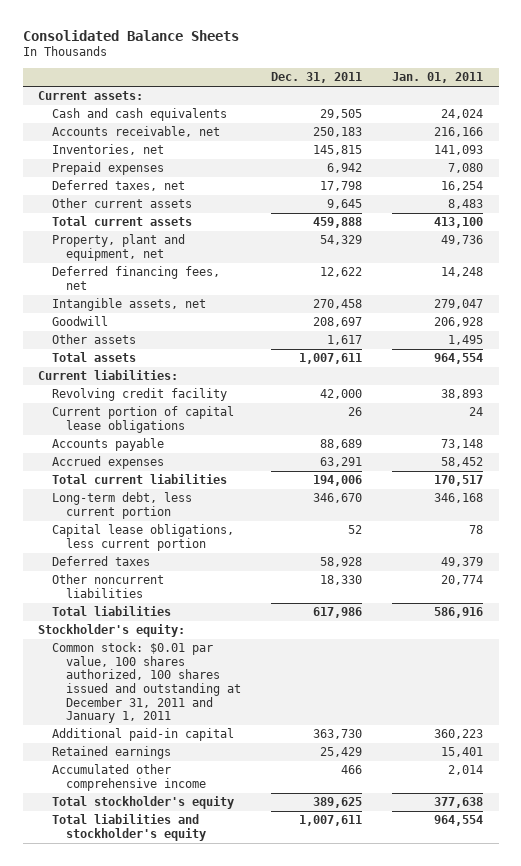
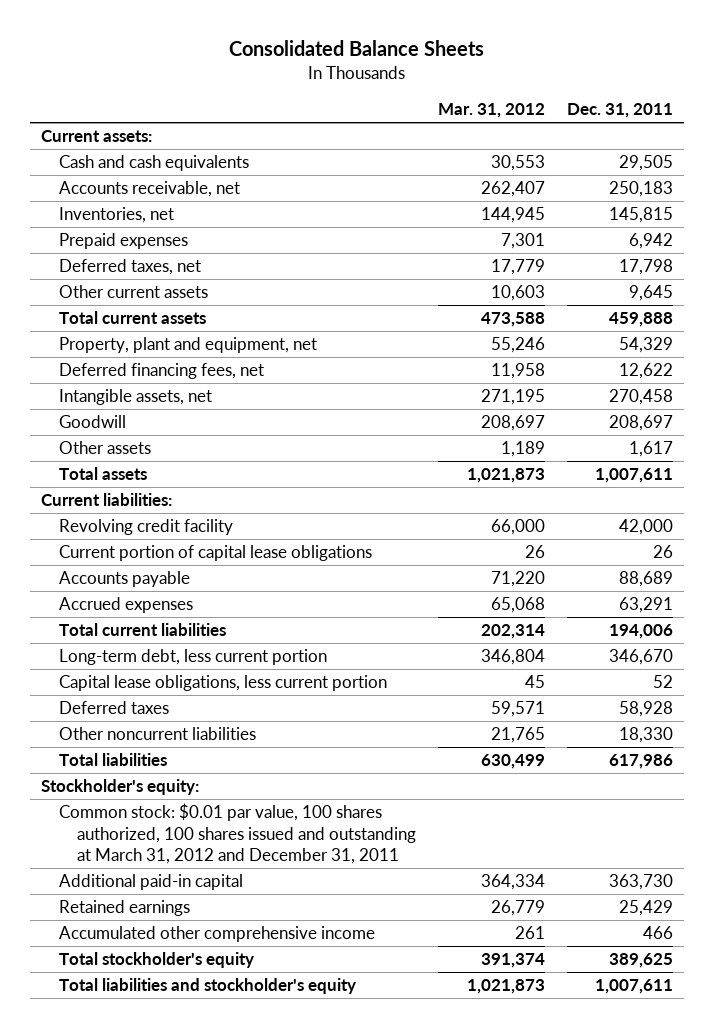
- | Dec. 31, 2011 | Jan. 01, 2011
+ | Mar. 31, 2012 | Dec. 31, 2011
- Common stock: $0.01 par value, 100 shares authorized, 100 shares issued and outstanding at December 31, 2011 and January 1, 2011
+ Common stock: $0.01 par value, 100 shares authorized, 100 shares issued and outstanding at March 31, 2012 and December 31, 2011

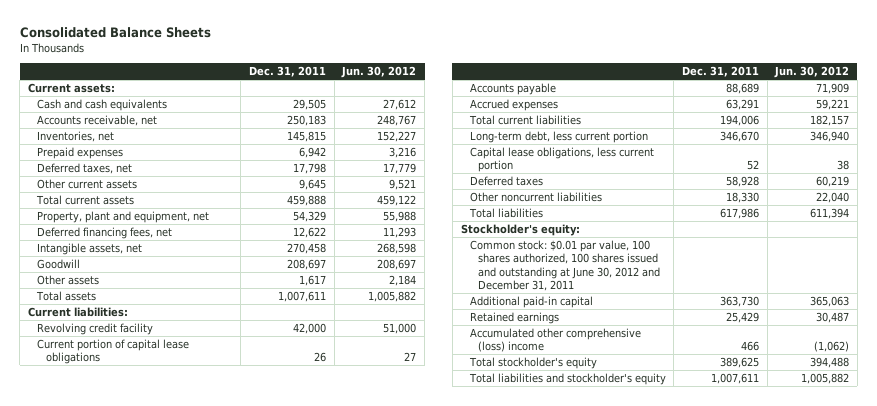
- | Mar. 31, 2012 | Dec. 31, 2011
+ | Dec. 31, 2011 | Jun. 30, 2012
- Common stock: $0.01 par value, 100 shares authorized, 100 shares issued and outstanding at March 31, 2012 and December 31, 2011
+ Common stock: $0.01 par value, 100 shares authorized, 100 shares issued and outstanding at June 30, 2012 and December 31, 2011
- Accumulated other comprehensive income | 261 | 466
+ Accumulated other comprehensive (loss) income | 466 | (1,062)

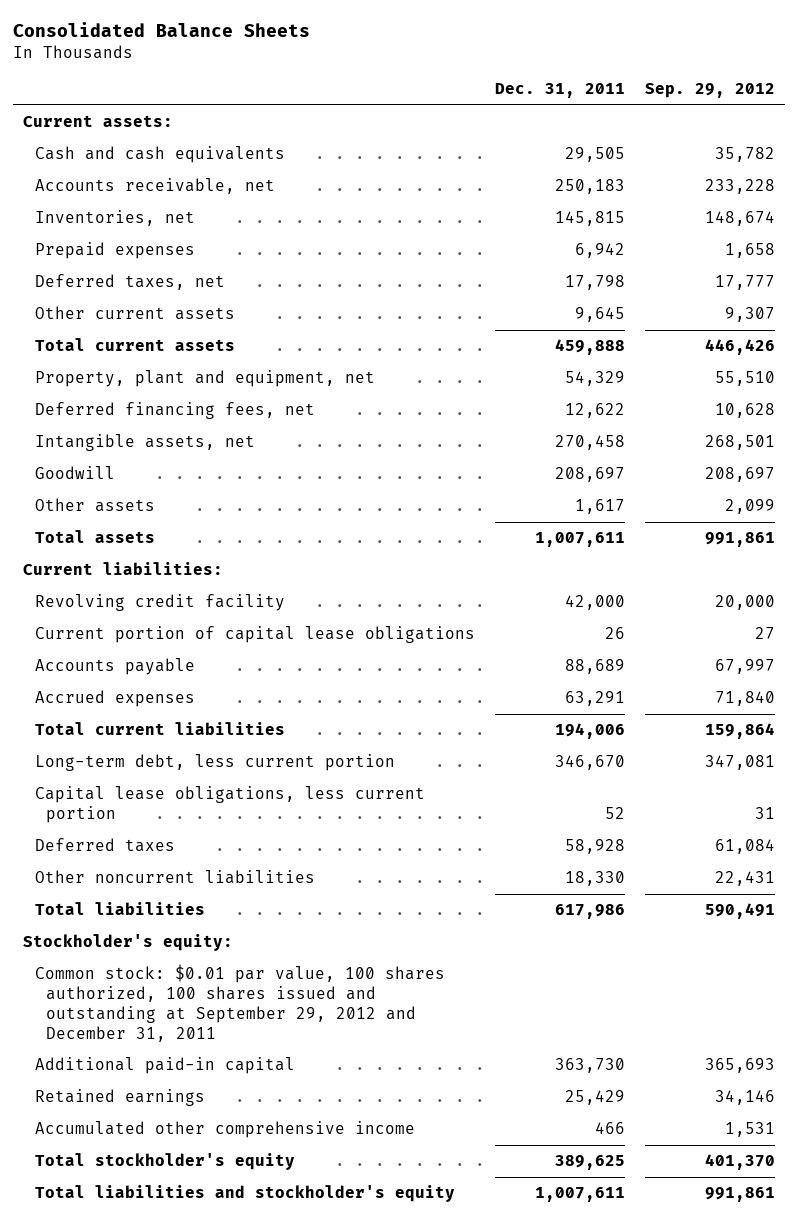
- | Dec. 31, 2011 | Jun. 30, 2012
+ | Dec. 31, 2011 | Sep. 29, 2012
- Common stock: $0.01 par value, 100 shares authorized, 100 shares issued and outstanding at June 30, 2012 and December 31, 2011
+ Common stock: $0.01 par value, 100 shares authorized, 100 shares issued and outstanding at September 29, 2012 and December 31, 2011
- Accumulated other comprehensive (loss) income | 466 | (1,062)
+ Accumulated other comprehensive income | 466 | 1,531

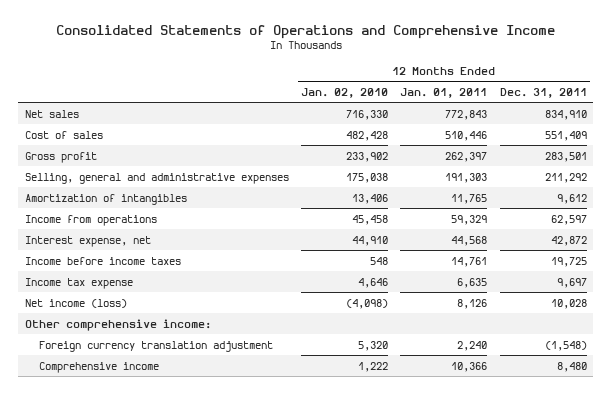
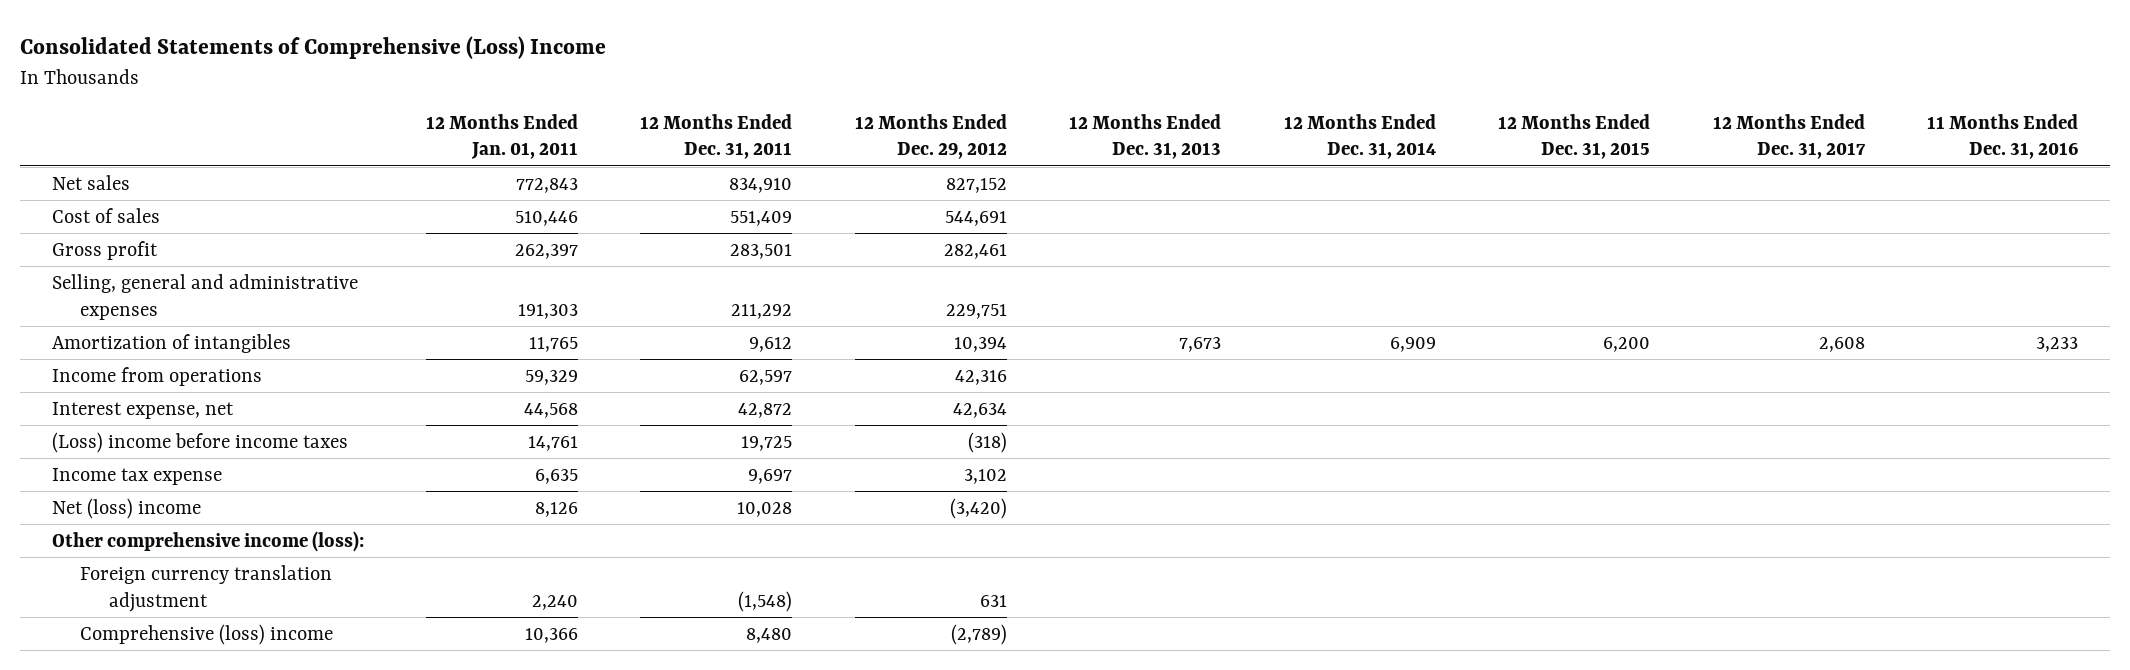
- Consolidated Statements of Operations and Comprehensive Income
+ Consolidated Statements of Comprehensive (Loss) Income
- | 12 Months Ended Jan. 02, 2010 | 12 Months Ended Jan. 01, 2011 | 12 Months Ended Dec. 31, 2011
+ | 12 Months Ended Jan. 01, 2011 | 12 Months Ended Dec. 31, 2011 | 12 Months Ended Dec. 29, 2012 | 12 Months Ended Dec. 31, 2013 | 12 Months Ended Dec. 31, 2014 | 12 Months Ended Dec. 31, 2015 | 12 Months Ended Dec. 31, 2017 | 11 Months Ended Dec. 31, 2016
- Income before income taxes | 548 | 14,761 | 19,725
+ (Loss) income before income taxes | 14,761 | 19,725 | (318) | | | | |
- Net income (loss) | (4,098) | 8,126 | 10,028
- Other comprehensive income:
+ Net (loss) income | 8,126 | 10,028 | (3,420) | | | | |
+ Other comprehensive income (loss):
- Comprehensive income | 1,222 | 10,366 | 8,480
+ Comprehensive (loss) income | 10,366 | 8,480 | (2,789) | | | | |

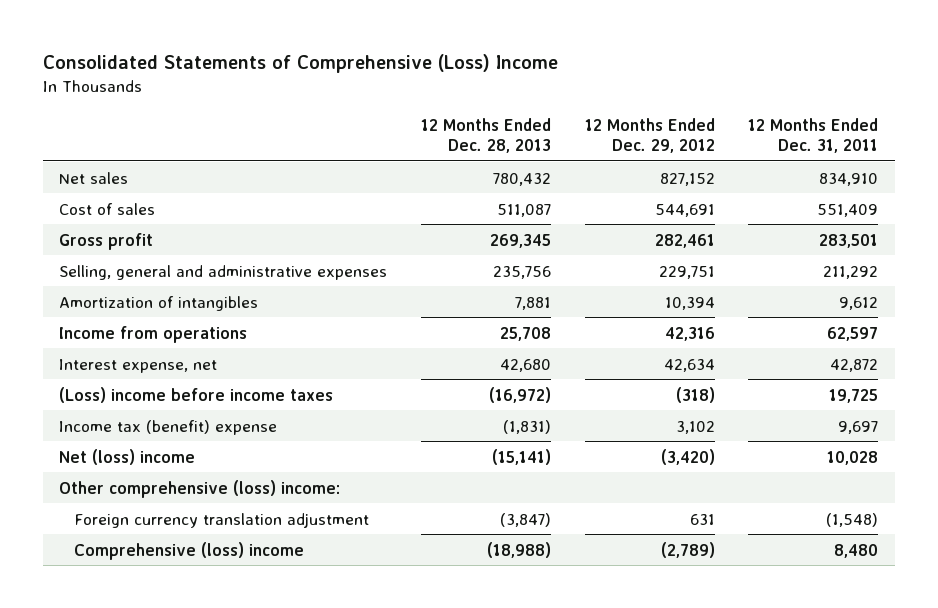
- | 12 Months Ended Jan. 01, 2011 | 12 Months Ended Dec. 31, 2011 | 12 Months Ended Dec. 29, 2012 | 12 Months Ended Dec. 31, 2013 | 12 Months Ended Dec. 31, 2014 | 12 Months Ended Dec. 31, 2015 | 12 Months Ended Dec. 31, 2017 | 11 Months Ended Dec. 31, 2016
+ | 12 Months Ended Dec. 28, 2013 | 12 Months Ended Dec. 29, 2012 | 12 Months Ended Dec. 31, 2011
- Income tax expense | 6,635 | 9,697 | 3,102 | | | | |
+ Income tax (benefit) expense | (1,831) | 3,102 | 9,697
- Other comprehensive income (loss):
+ Other comprehensive (loss) income:

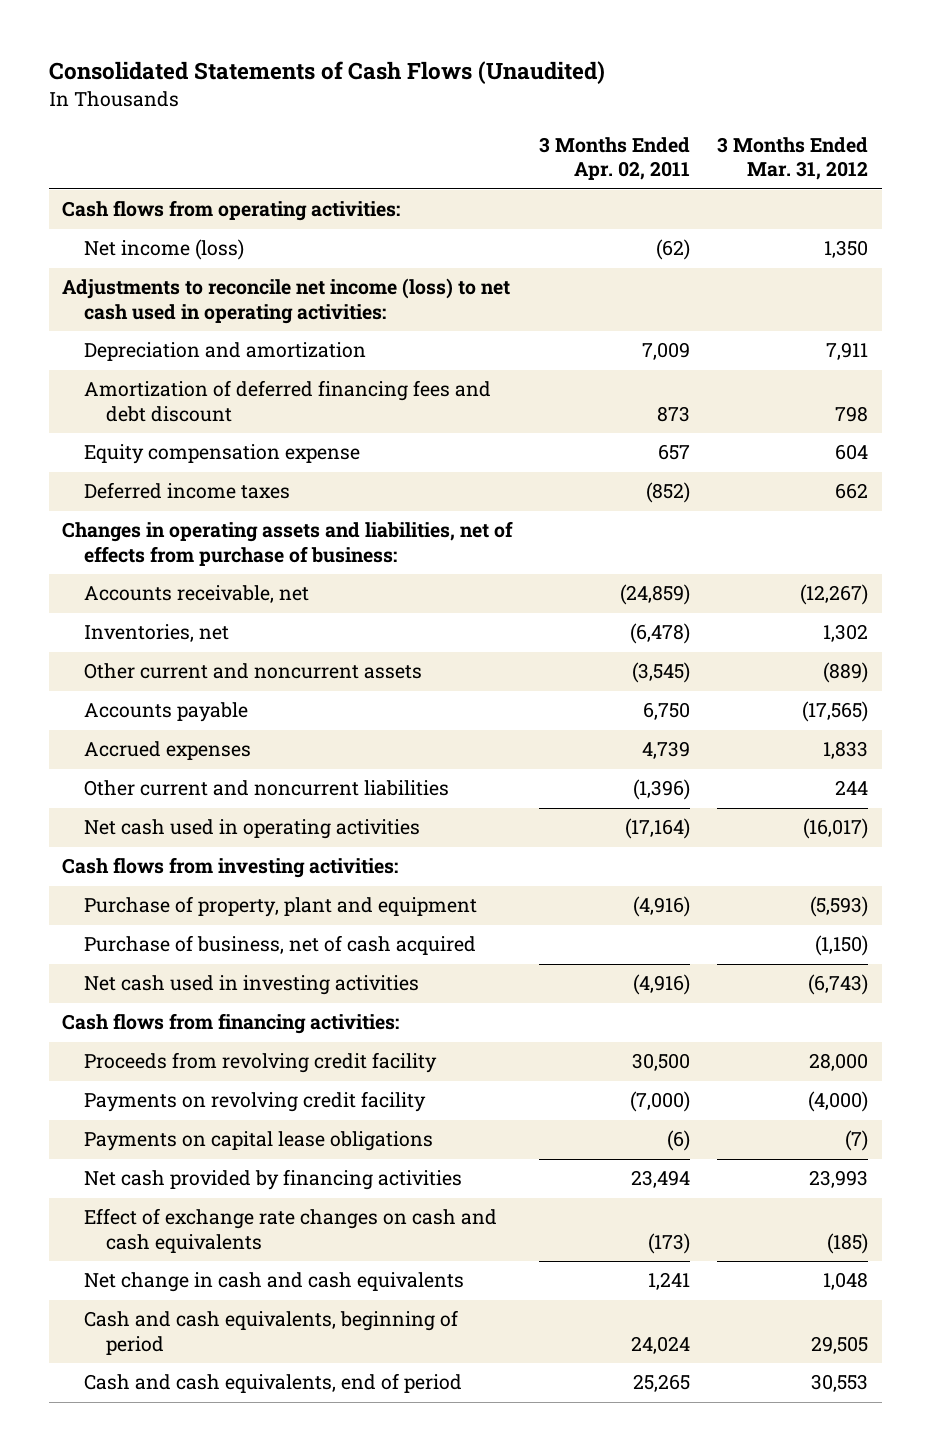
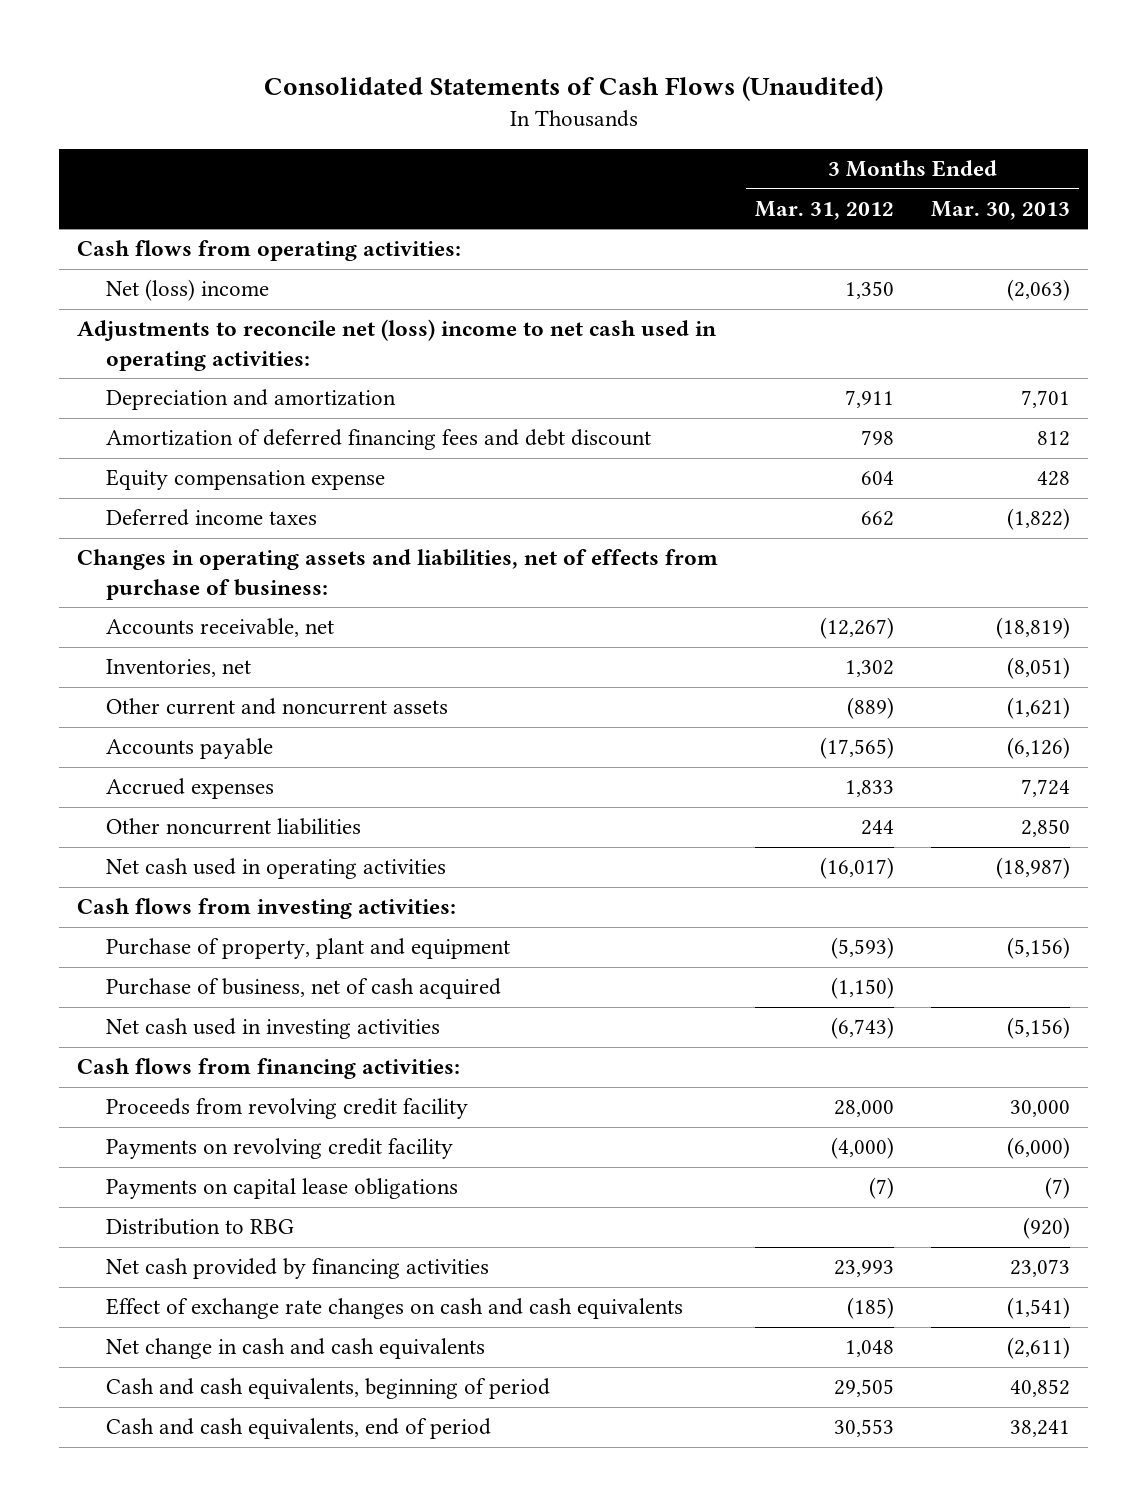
- | 3 Months Ended Apr. 02, 2011 | 3 Months Ended Mar. 31, 2012
+ | 3 Months Ended Mar. 31, 2012 | 3 Months Ended Mar. 30, 2013
- Net income (loss) | (62) | 1,350
- Adjustments to reconcile net income (loss) to net cash used in operating activities:
+ Net (loss) income | 1,350 | (2,063)
+ Adjustments to reconcile net (loss) income to net cash used in operating activities:
- Other current and noncurrent liabilities | (1,396) | 244
+ Other noncurrent liabilities | 244 | 2,850
+ Distribution to RBG | | (920)

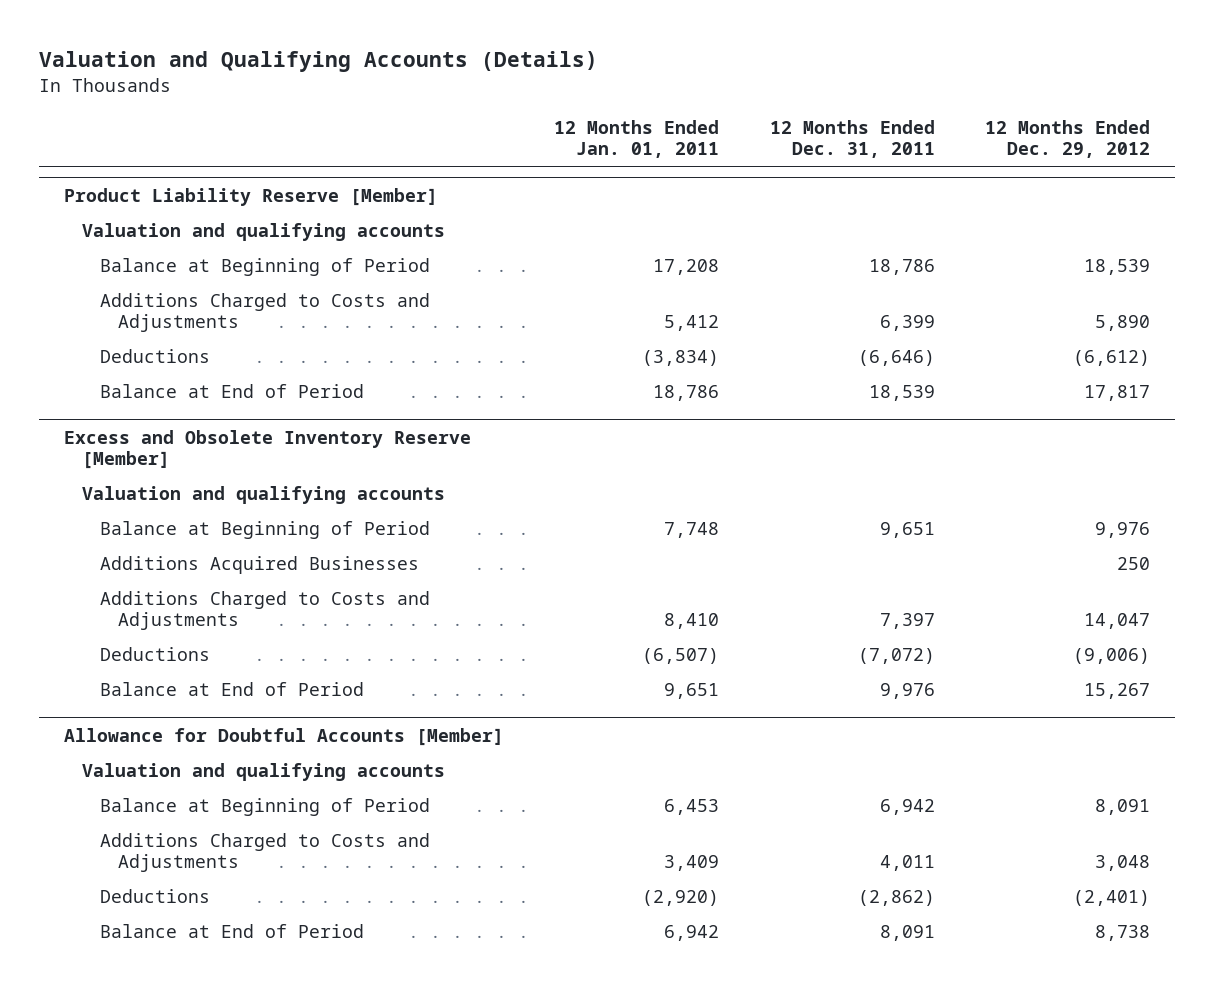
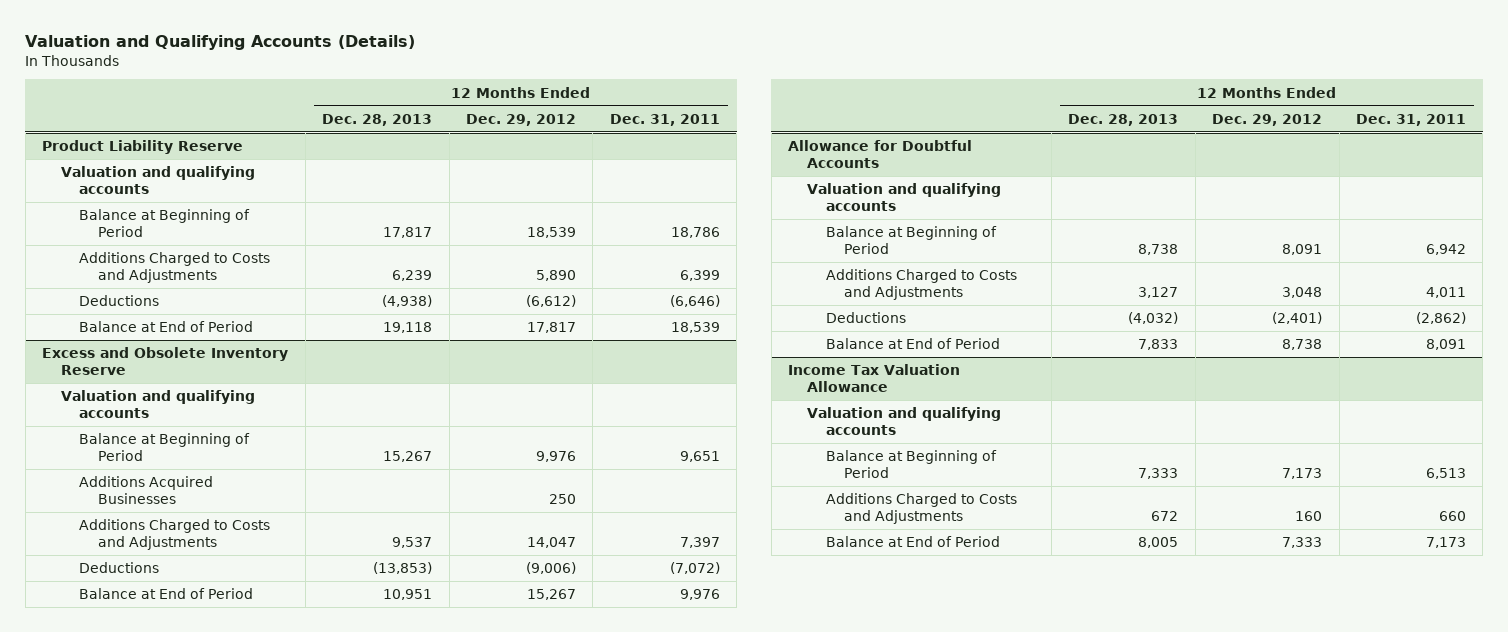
- | 12 Months Ended Jan. 01, 2011 | 12 Months Ended Dec. 31, 2011 | 12 Months Ended Dec. 29, 2012
+ | 12 Months Ended Dec. 28, 2013 | 12 Months Ended Dec. 29, 2012 | 12 Months Ended Dec. 31, 2011
- Product Liability Reserve [Member]
+ Product Liability Reserve
- Excess and Obsolete Inventory Reserve [Member]
+ Excess and Obsolete Inventory Reserve
- Allowance for Doubtful Accounts [Member]
+ Allowance for Doubtful Accounts
+ Income Tax Valuation Allowance
+ Valuation and qualifying accounts
+ Balance at Beginning of Period | 7,333 | 7,173 | 6,513
+ Additions Charged to Costs and Adjustments | 672 | 160 | 660
+ Balance at End of Period | 8,005 | 7,333 | 7,173

